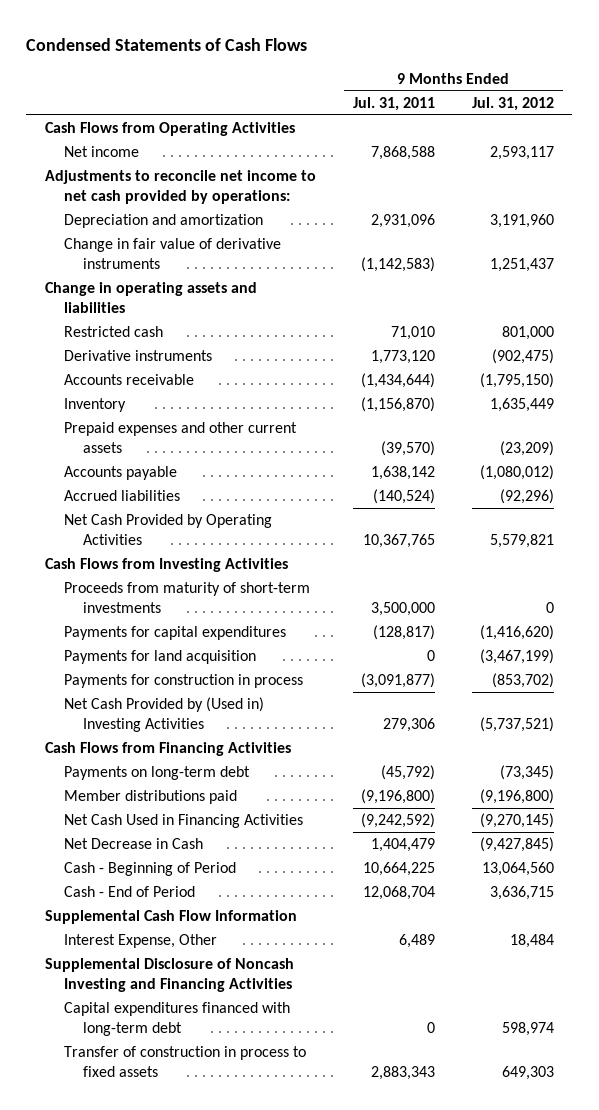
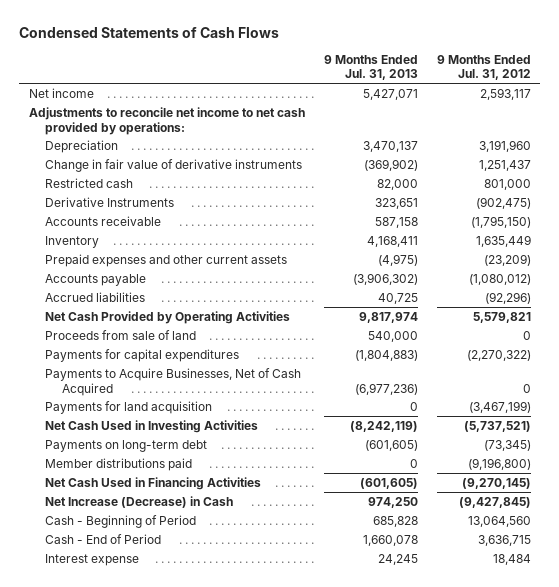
- | 9 Months Ended Jul. 31, 2011 | 9 Months Ended Jul. 31, 2012
+ | 9 Months Ended Jul. 31, 2013 | 9 Months Ended Jul. 31, 2012
- Cash Flows from Operating Activities
- Depreciation and amortization | 2,931,096 | 3,191,960
+ Depreciation | 3,470,137 | 3,191,960
- Change in operating assets and liabilities
- Derivative instruments | 1,773,120 | (902,475)
+ Derivative Instruments | 323,651 | (902,475)
- Cash Flows from Investing Activities
- Proceeds from maturity of short-term investments | 3,500,000 | 0
- Payments for capital expenditures | (128,817) | (1,416,620)
+ Proceeds from sale of land | 540,000 | 0
+ Payments for capital expenditures | (1,804,883) | (2,270,322)
+ Payments to Acquire Businesses, Net of Cash Acquired | (6,977,236) | 0
- Payments for construction in process | (3,091,877) | (853,702)
- Net Cash Provided by (Used in) Investing Activities | 279,306 | (5,737,521)
- Cash Flows from Financing Activities
+ Net Cash Used in Investing Activities | (8,242,119) | (5,737,521)
- Net Decrease in Cash | 1,404,479 | (9,427,845)
+ Net Increase (Decrease) in Cash | 974,250 | (9,427,845)
- Supplemental Cash Flow Information
- Interest Expense, Other | 6,489 | 18,484
- Supplemental Disclosure of Noncash Investing and Financing Activities
- Capital expenditures financed with long-term debt | 0 | 598,974
- Transfer of construction in process to fixed assets | 2,883,343 | 649,303
+ Interest expense | 24,245 | 18,484

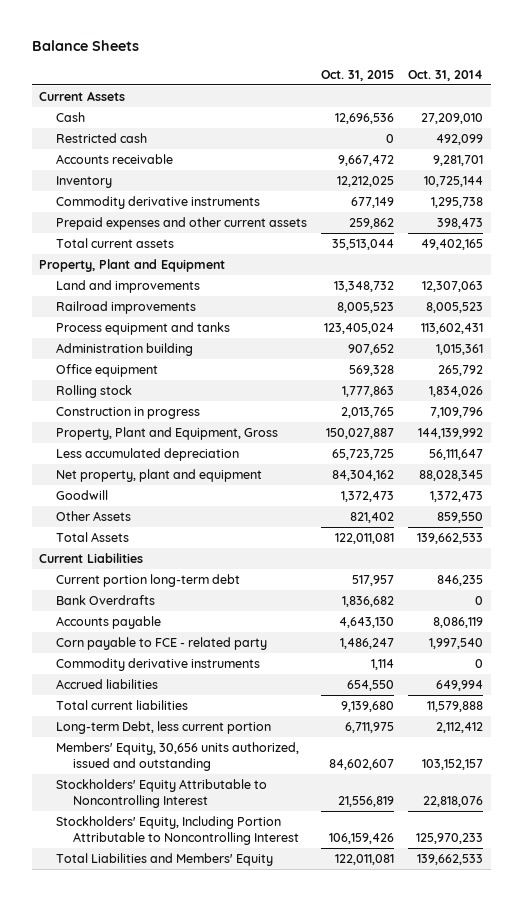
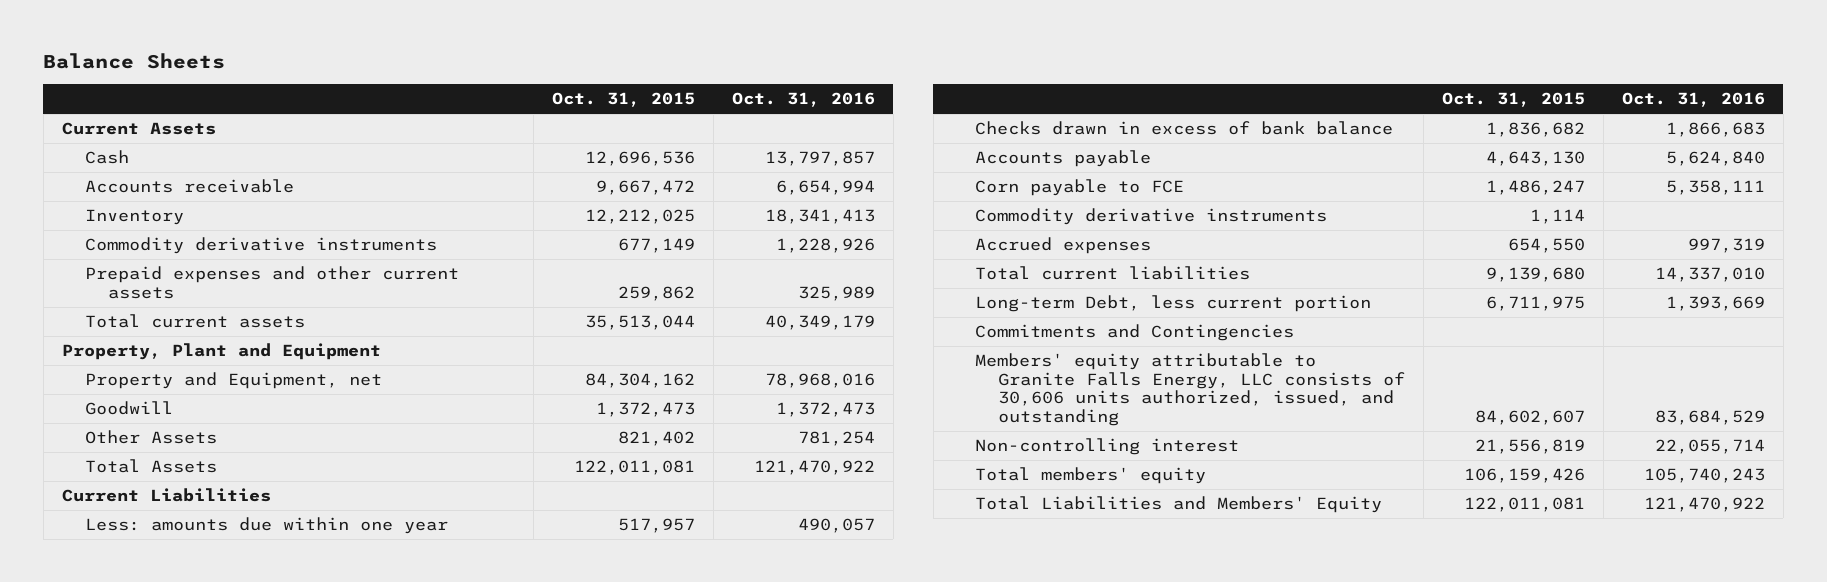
- | Oct. 31, 2015 | Oct. 31, 2014
+ | Oct. 31, 2015 | Oct. 31, 2016
- Restricted cash | 0 | 492,099
- Land and improvements | 13,348,732 | 12,307,063
- Railroad improvements | 8,005,523 | 8,005,523
- Process equipment and tanks | 123,405,024 | 113,602,431
- Administration building | 907,652 | 1,015,361
- Office equipment | 569,328 | 265,792
- Rolling stock | 1,777,863 | 1,834,026
- Construction in progress | 2,013,765 | 7,109,796
- Property, Plant and Equipment, Gross | 150,027,887 | 144,139,992
- Less accumulated depreciation | 65,723,725 | 56,111,647
- Net property, plant and equipment | 84,304,162 | 88,028,345
+ Property and Equipment, net | 84,304,162 | 78,968,016
- Current portion long-term debt | 517,957 | 846,235
- Bank Overdrafts | 1,836,682 | 0
+ Less: amounts due within one year | 517,957 | 490,057
+ Checks drawn in excess of bank balance | 1,836,682 | 1,866,683
- Corn payable to FCE - related party | 1,486,247 | 1,997,540
+ Corn payable to FCE | 1,486,247 | 5,358,111
- Accrued liabilities | 654,550 | 649,994
+ Accrued expenses | 654,550 | 997,319
- Members' Equity, 30,656 units authorized, issued and outstanding | 84,602,607 | 103,152,157
- Stockholders' Equity Attributable to Noncontrolling Interest | 21,556,819 | 22,818,076
- Stockholders' Equity, Including Portion Attributable to Noncontrolling Interest | 106,159,426 | 125,970,233
+ Commitments and Contingencies
+ Members' equity attributable to Granite Falls Energy, LLC consists of 30,606 units authorized, issued, and outstanding | 84,602,607 | 83,684,529
+ Non-controlling interest | 21,556,819 | 22,055,714
+ Total members' equity | 106,159,426 | 105,740,243

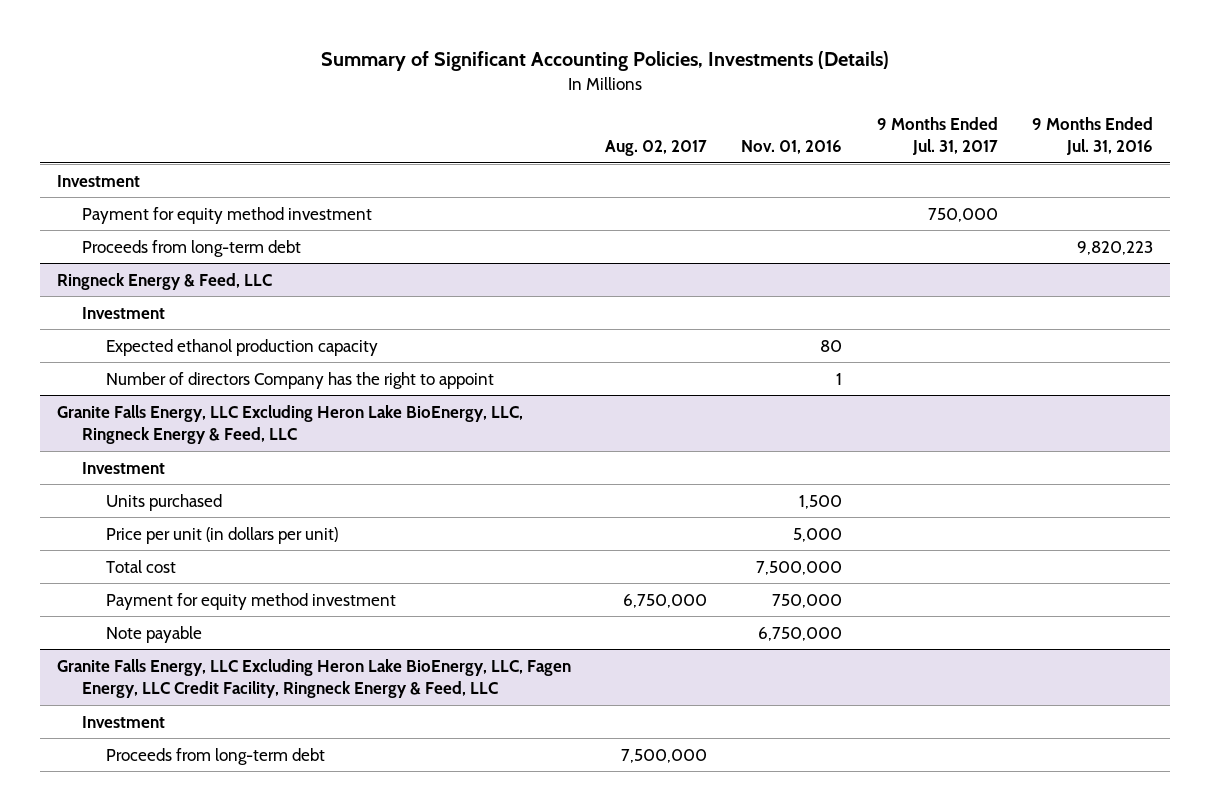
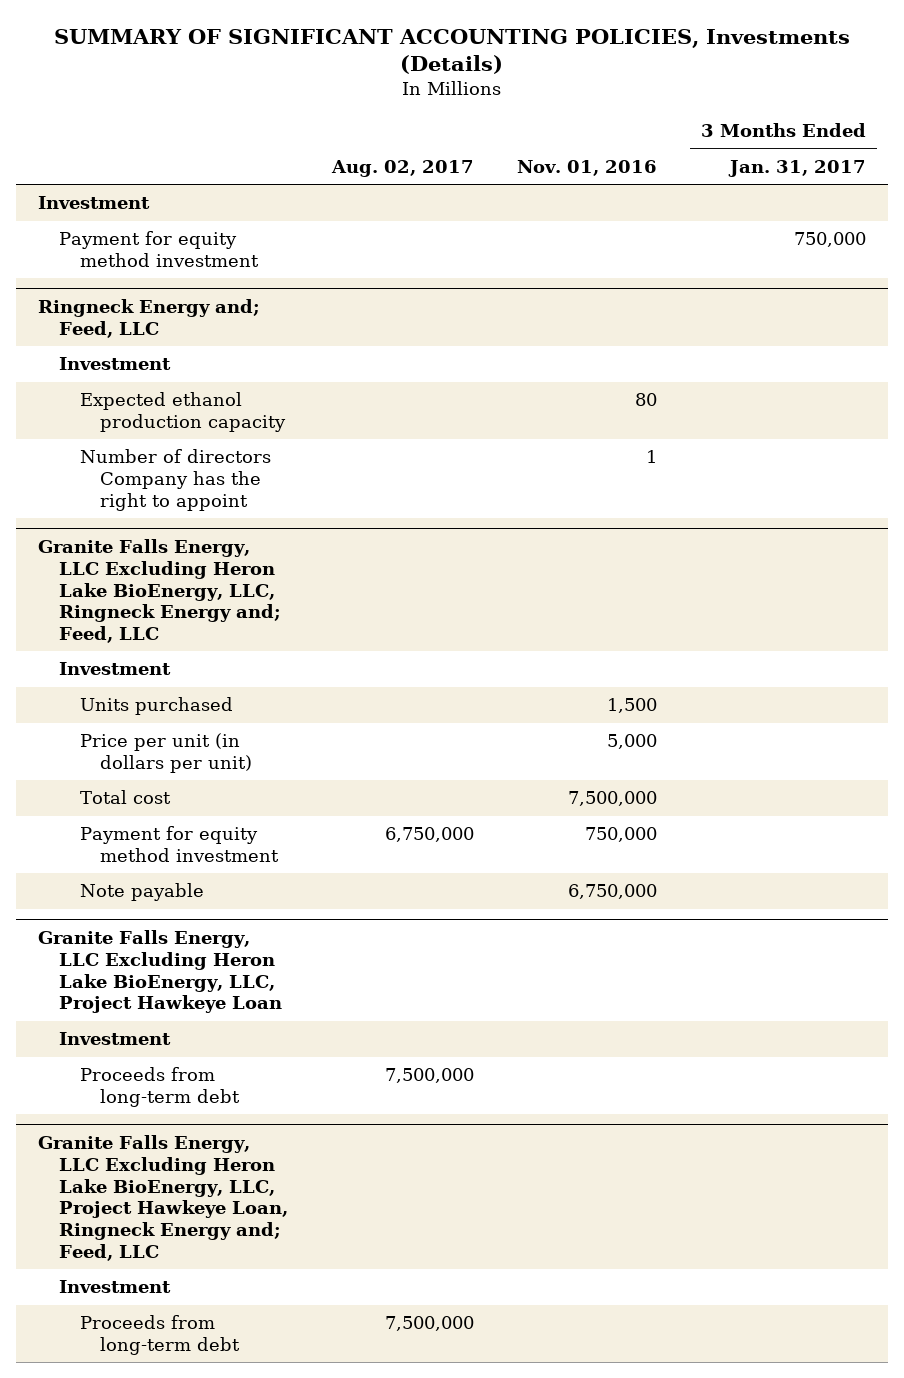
- Summary of Significant Accounting Policies, Investments (Details)
+ SUMMARY OF SIGNIFICANT ACCOUNTING POLICIES, Investments (Details)
- | Aug. 02, 2017 | Nov. 01, 2016 | 9 Months Ended Jul. 31, 2017 | 9 Months Ended Jul. 31, 2016
+ | Aug. 02, 2017 | Nov. 01, 2016 | 3 Months Ended Jan. 31, 2017
- Proceeds from long-term debt | | | | 9,820,223
- Ringneck Energy & Feed, LLC
+ Ringneck Energy and; Feed, LLC
- Granite Falls Energy, LLC Excluding Heron Lake BioEnergy, LLC, Ringneck Energy & Feed, LLC
+ Granite Falls Energy, LLC Excluding Heron Lake BioEnergy, LLC, Ringneck Energy and; Feed, LLC
- Granite Falls Energy, LLC Excluding Heron Lake BioEnergy, LLC, Fagen Energy, LLC Credit Facility, Ringneck Energy & Feed, LLC
+ Granite Falls Energy, LLC Excluding Heron Lake BioEnergy, LLC, Project Hawkeye Loan
+ Granite Falls Energy, LLC Excluding Heron Lake BioEnergy, LLC, Project Hawkeye Loan, Ringneck Energy and; Feed, LLC
+ Investment
+ Proceeds from long-term debt | 7,500,000 | |

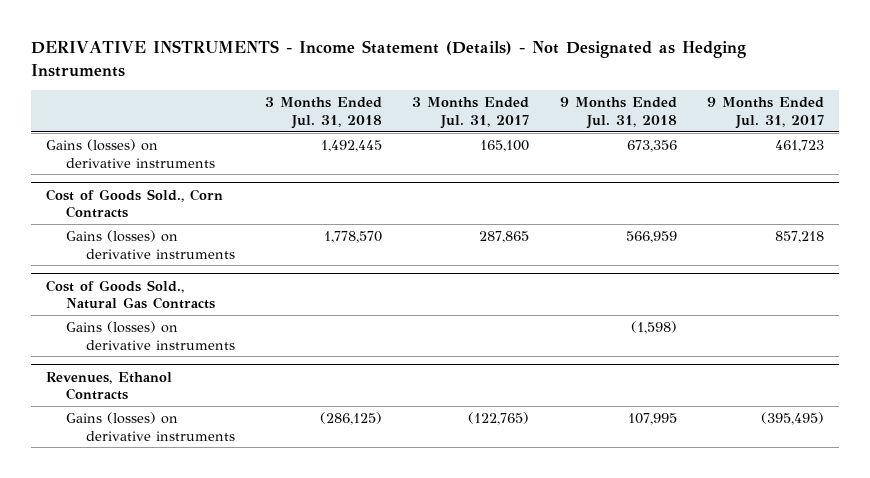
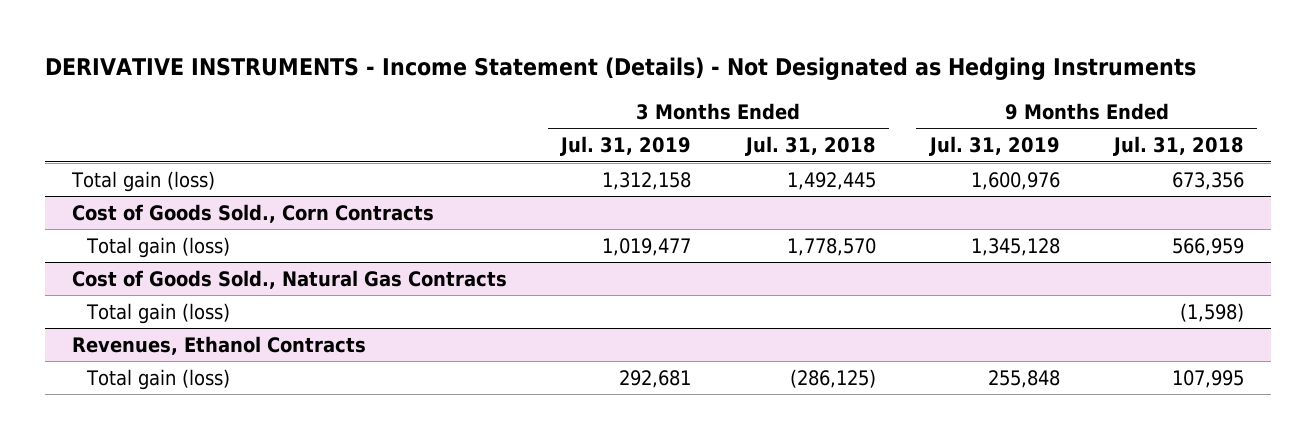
- | 3 Months Ended Jul. 31, 2018 | 3 Months Ended Jul. 31, 2017 | 9 Months Ended Jul. 31, 2018 | 9 Months Ended Jul. 31, 2017
+ | 3 Months Ended Jul. 31, 2019 | 3 Months Ended Jul. 31, 2018 | 9 Months Ended Jul. 31, 2019 | 9 Months Ended Jul. 31, 2018
- Gains (losses) on derivative instruments | 1,492,445 | 165,100 | 673,356 | 461,723
+ Total gain (loss) | 1,312,158 | 1,492,445 | 1,600,976 | 673,356
@ Cost of Goods Sold., Corn Contracts
- Gains (losses) on derivative instruments | 1,778,570 | 287,865 | 566,959 | 857,218
+ Total gain (loss) | 1,019,477 | 1,778,570 | 1,345,128 | 566,959
@ Cost of Goods Sold., Natural Gas Contracts
- Gains (losses) on derivative instruments | | | (1,598) |
+ Total gain (loss) | | | | (1,598)
@ Revenues, Ethanol Contracts
- Gains (losses) on derivative instruments | (286,125) | (122,765) | 107,995 | (395,495)
+ Total gain (loss) | 292,681 | (286,125) | 255,848 | 107,995

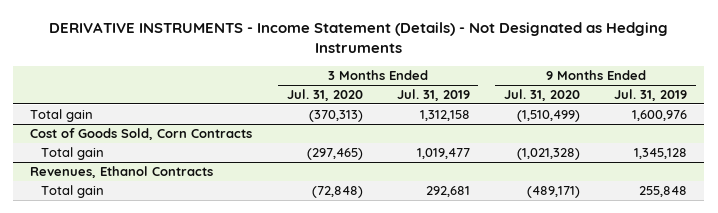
- | 3 Months Ended Jul. 31, 2019 | 3 Months Ended Jul. 31, 2018 | 9 Months Ended Jul. 31, 2019 | 9 Months Ended Jul. 31, 2018
+ | 3 Months Ended Jul. 31, 2020 | 3 Months Ended Jul. 31, 2019 | 9 Months Ended Jul. 31, 2020 | 9 Months Ended Jul. 31, 2019
- Total gain (loss) | 1,312,158 | 1,492,445 | 1,600,976 | 673,356
- Cost of Goods Sold., Corn Contracts
- Total gain (loss) | 1,019,477 | 1,778,570 | 1,345,128 | 566,959
- Cost of Goods Sold., Natural Gas Contracts
- Total gain (loss) | | | | (1,598)
+ Total gain | (370,313) | 1,312,158 | (1,510,499) | 1,600,976
+ Cost of Goods Sold, Corn Contracts
+ Total gain | (297,465) | 1,019,477 | (1,021,328) | 1,345,128
@ Revenues, Ethanol Contracts
- Total gain (loss) | 292,681 | (286,125) | 255,848 | 107,995
+ Total gain | (72,848) | 292,681 | (489,171) | 255,848

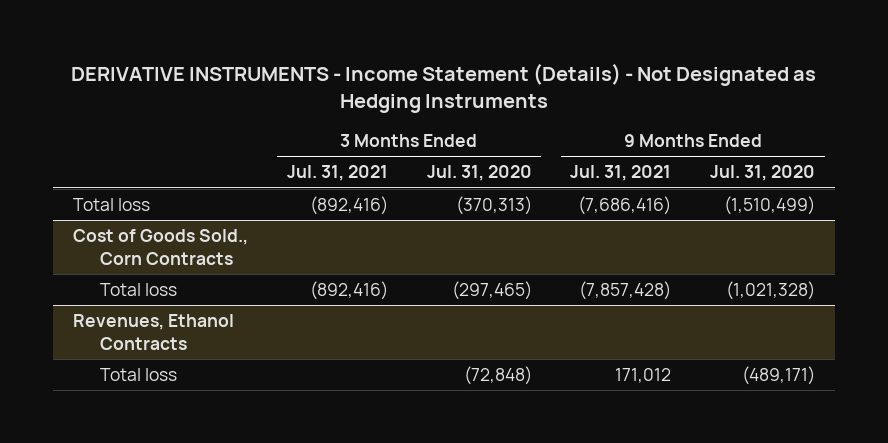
- | 3 Months Ended Jul. 31, 2020 | 3 Months Ended Jul. 31, 2019 | 9 Months Ended Jul. 31, 2020 | 9 Months Ended Jul. 31, 2019
+ | 3 Months Ended Jul. 31, 2021 | 3 Months Ended Jul. 31, 2020 | 9 Months Ended Jul. 31, 2021 | 9 Months Ended Jul. 31, 2020
- Total gain | (370,313) | 1,312,158 | (1,510,499) | 1,600,976
- Cost of Goods Sold, Corn Contracts
- Total gain | (297,465) | 1,019,477 | (1,021,328) | 1,345,128
+ Total loss | (892,416) | (370,313) | (7,686,416) | (1,510,499)
+ Cost of Goods Sold., Corn Contracts
+ Total loss | (892,416) | (297,465) | (7,857,428) | (1,021,328)
@ Revenues, Ethanol Contracts
- Total gain | (72,848) | 292,681 | (489,171) | 255,848
+ Total loss | | (72,848) | 171,012 | (489,171)

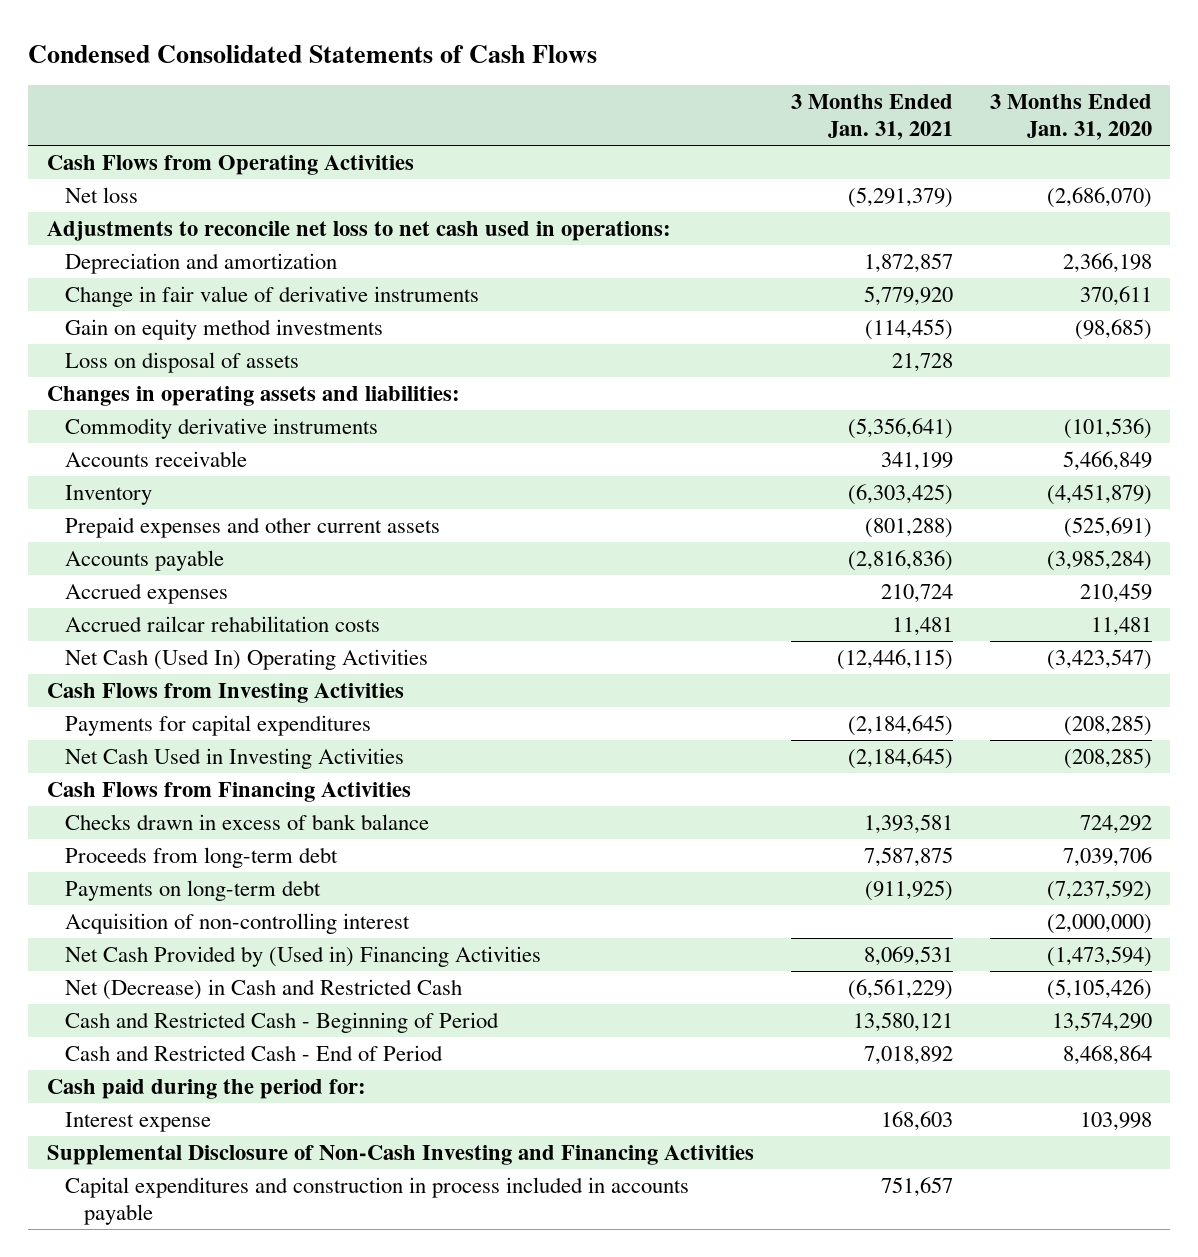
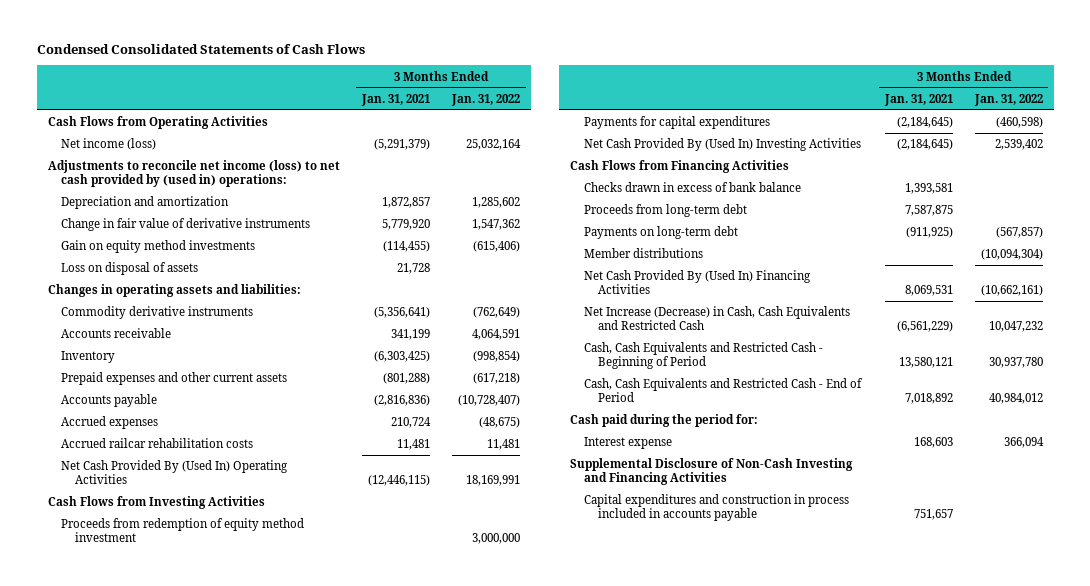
- | 3 Months Ended Jan. 31, 2021 | 3 Months Ended Jan. 31, 2020
+ | 3 Months Ended Jan. 31, 2021 | 3 Months Ended Jan. 31, 2022
- Net loss | (5,291,379) | (2,686,070)
- Adjustments to reconcile net loss to net cash used in operations:
+ Net income (loss) | (5,291,379) | 25,032,164
+ Adjustments to reconcile net income (loss) to net cash provided by (used in) operations:
- Net Cash (Used In) Operating Activities | (12,446,115) | (3,423,547)
+ Net Cash Provided By (Used In) Operating Activities | (12,446,115) | 18,169,991
+ Proceeds from redemption of equity method investment | | 3,000,000
- Net Cash Used in Investing Activities | (2,184,645) | (208,285)
+ Net Cash Provided By (Used In) Investing Activities | (2,184,645) | 2,539,402
- Acquisition of non-controlling interest | | (2,000,000)
- Net Cash Provided by (Used in) Financing Activities | 8,069,531 | (1,473,594)
- Net (Decrease) in Cash and Restricted Cash | (6,561,229) | (5,105,426)
- Cash and Restricted Cash - Beginning of Period | 13,580,121 | 13,574,290
- Cash and Restricted Cash - End of Period | 7,018,892 | 8,468,864
+ Member distributions | | (10,094,304)
+ Net Cash Provided By (Used In) Financing Activities | 8,069,531 | (10,662,161)
+ Net Increase (Decrease) in Cash, Cash Equivalents and Restricted Cash | (6,561,229) | 10,047,232
+ Cash, Cash Equivalents and Restricted Cash - Beginning of Period | 13,580,121 | 30,937,780
+ Cash, Cash Equivalents and Restricted Cash - End of Period | 7,018,892 | 40,984,012

